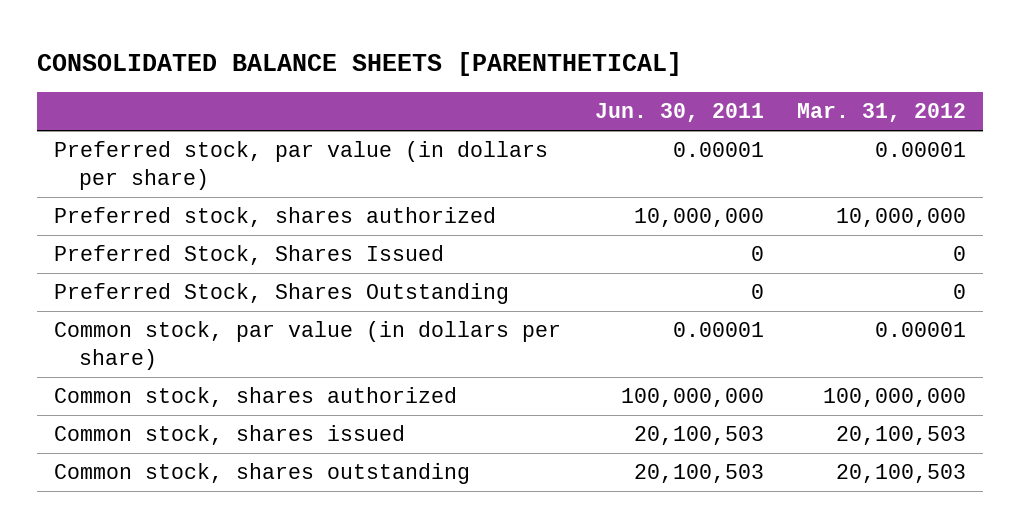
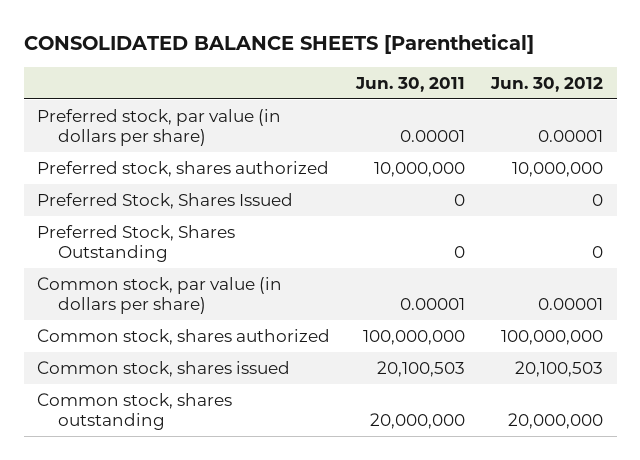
- CONSOLIDATED BALANCE SHEETS [PARENTHETICAL]
+ CONSOLIDATED BALANCE SHEETS [Parenthetical]
- | Jun. 30, 2011 | Mar. 31, 2012
+ | Jun. 30, 2011 | Jun. 30, 2012
- Common stock, shares outstanding | 20,100,503 | 20,100,503
+ Common stock, shares outstanding | 20,000,000 | 20,000,000

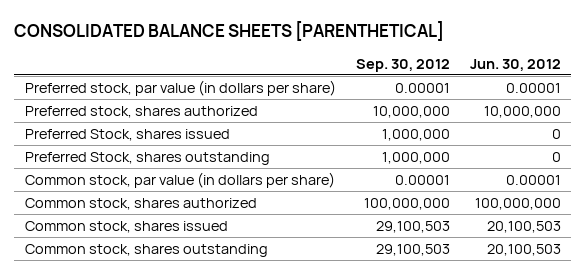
- CONSOLIDATED BALANCE SHEETS [Parenthetical]
+ CONSOLIDATED BALANCE SHEETS [PARENTHETICAL]
- | Jun. 30, 2011 | Jun. 30, 2012
+ | Sep. 30, 2012 | Jun. 30, 2012
- Preferred Stock, Shares Issued | 0 | 0
- Preferred Stock, Shares Outstanding | 0 | 0
+ Preferred Stock, shares issued | 1,000,000 | 0
+ Preferred Stock, shares outstanding | 1,000,000 | 0
- Common stock, shares outstanding | 20,000,000 | 20,000,000
+ Common stock, shares outstanding | 29,100,503 | 20,100,503

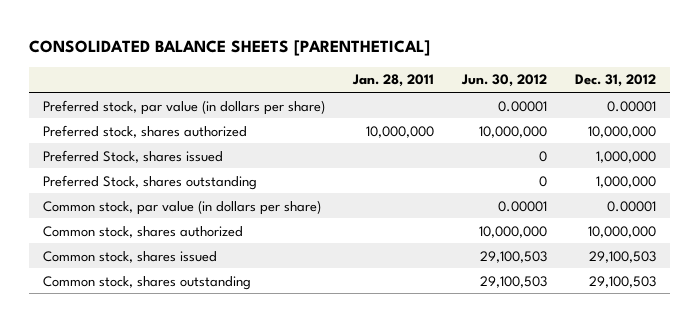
- | Sep. 30, 2012 | Jun. 30, 2012
+ | Jan. 28, 2011 | Jun. 30, 2012 | Dec. 31, 2012
- Common stock, shares authorized | 100,000,000 | 100,000,000
- Common stock, shares issued | 29,100,503 | 20,100,503
- Common stock, shares outstanding | 29,100,503 | 20,100,503
+ Common stock, shares authorized | | 10,000,000 | 10,000,000
+ Common stock, shares issued | | 29,100,503 | 29,100,503
+ Common stock, shares outstanding | | 29,100,503 | 29,100,503

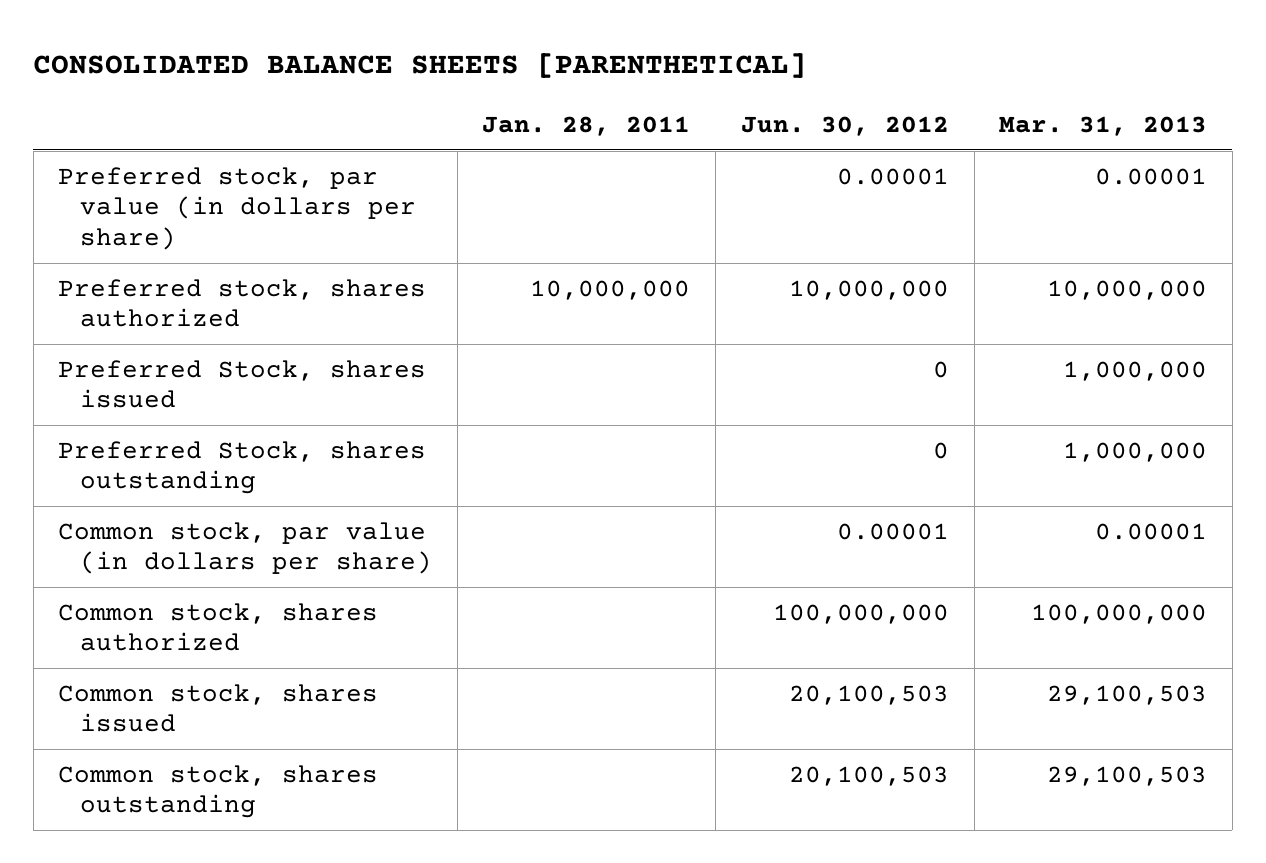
- | Jan. 28, 2011 | Jun. 30, 2012 | Dec. 31, 2012
+ | Jan. 28, 2011 | Jun. 30, 2012 | Mar. 31, 2013
- Common stock, shares authorized | | 10,000,000 | 10,000,000
- Common stock, shares issued | | 29,100,503 | 29,100,503
- Common stock, shares outstanding | | 29,100,503 | 29,100,503
+ Common stock, shares authorized | | 100,000,000 | 100,000,000
+ Common stock, shares issued | | 20,100,503 | 29,100,503
+ Common stock, shares outstanding | | 20,100,503 | 29,100,503

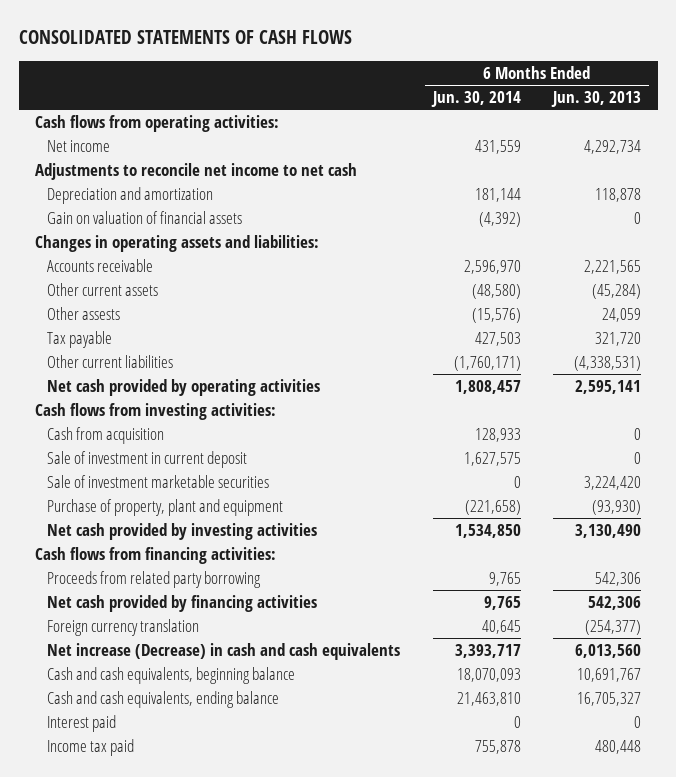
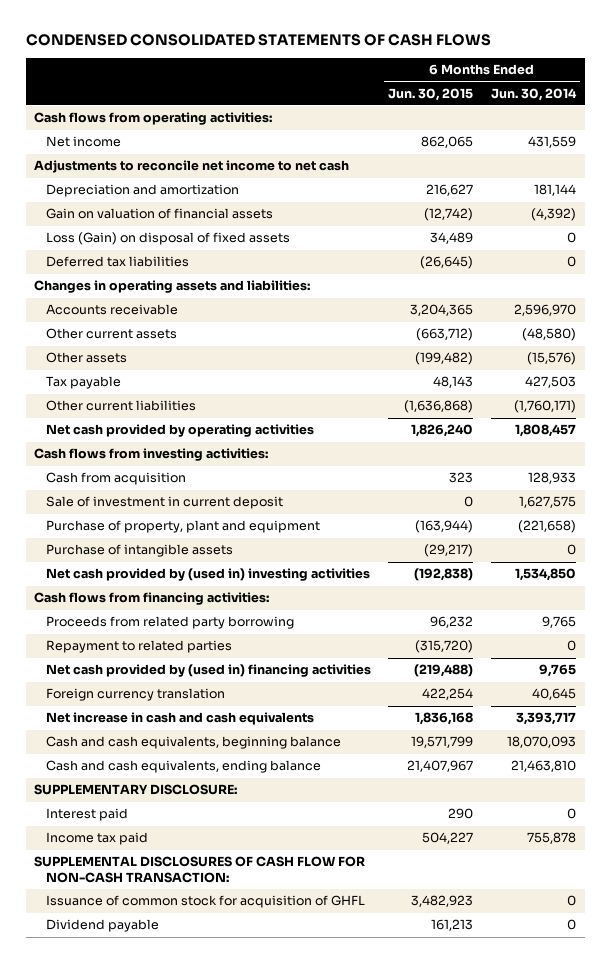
- CONSOLIDATED STATEMENTS OF CASH FLOWS
+ CONDENSED CONSOLIDATED STATEMENTS OF CASH FLOWS
- | 6 Months Ended Jun. 30, 2014 | 6 Months Ended Jun. 30, 2013
+ | 6 Months Ended Jun. 30, 2015 | 6 Months Ended Jun. 30, 2014
+ Loss (Gain) on disposal of fixed assets | 34,489 | 0
+ Deferred tax liabilities | (26,645) | 0
- Other assests | (15,576) | 24,059
+ Other assets | (199,482) | (15,576)
- Sale of investment marketable securities | 0 | 3,224,420
- Net cash provided by investing activities | 1,534,850 | 3,130,490
+ Purchase of intangible assets | (29,217) | 0
+ Net cash provided by (used in) investing activities | (192,838) | 1,534,850
- Net cash provided by financing activities | 9,765 | 542,306
+ Repayment to related parties | (315,720) | 0
+ Net cash provided by (used in) financing activities | (219,488) | 9,765
- Net increase (Decrease) in cash and cash equivalents | 3,393,717 | 6,013,560
+ Net increase in cash and cash equivalents | 1,836,168 | 3,393,717
+ SUPPLEMENTARY DISCLOSURE:
+ SUPPLEMENTAL DISCLOSURES OF CASH FLOW FOR NON-CASH TRANSACTION:
+ Issuance of common stock for acquisition of GHFL | 3,482,923 | 0
+ Dividend payable | 161,213 | 0

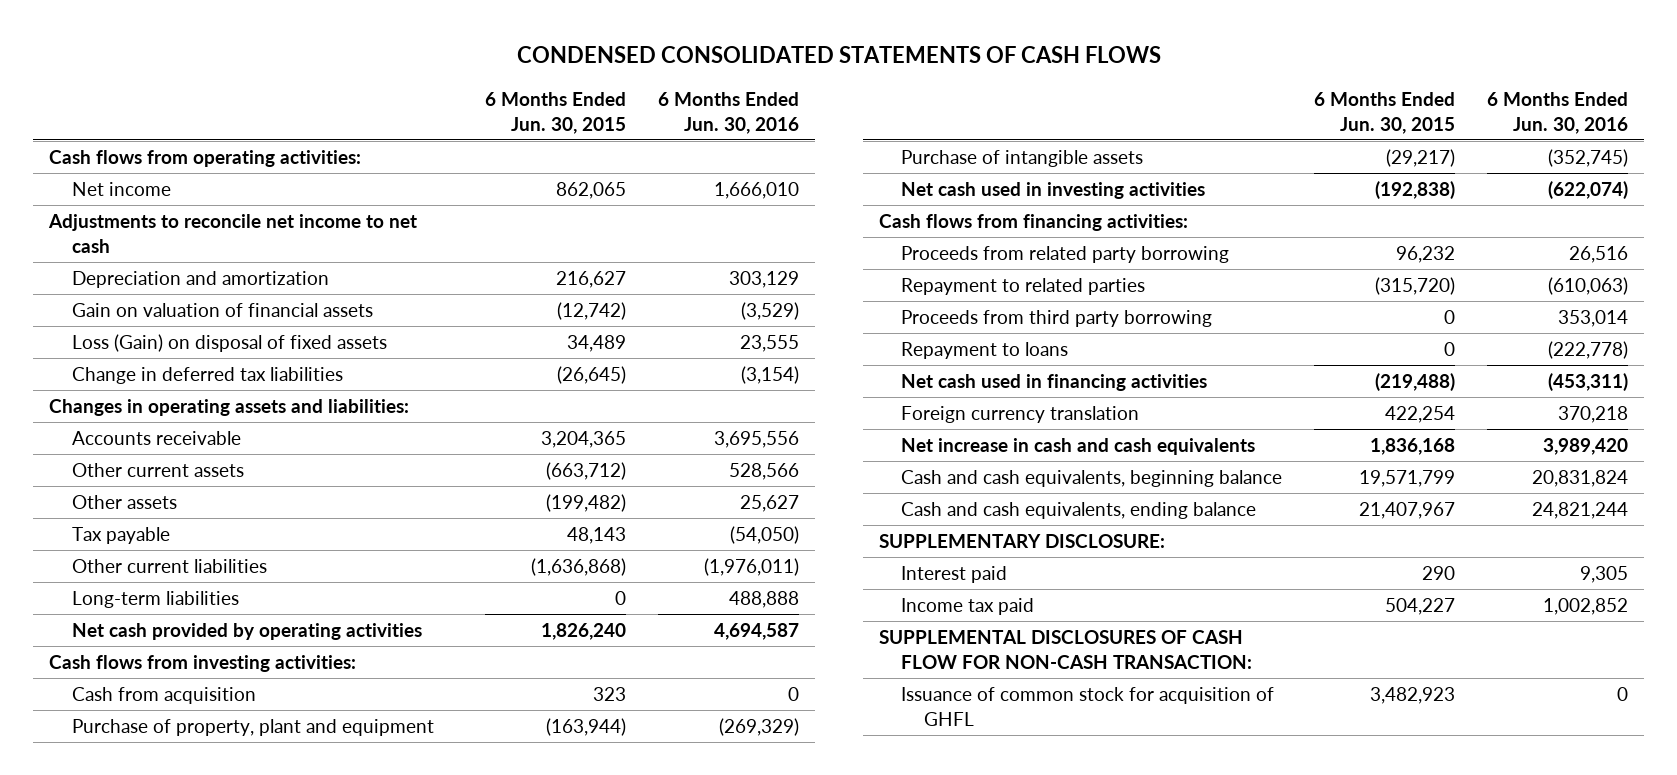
- | 6 Months Ended Jun. 30, 2015 | 6 Months Ended Jun. 30, 2014
+ | 6 Months Ended Jun. 30, 2015 | 6 Months Ended Jun. 30, 2016
- Deferred tax liabilities | (26,645) | 0
+ Change in deferred tax liabilities | (26,645) | (3,154)
+ Long-term liabilities | 0 | 488,888
- Sale of investment in current deposit | 0 | 1,627,575
- Net cash provided by (used in) investing activities | (192,838) | 1,534,850
+ Net cash used in investing activities | (192,838) | (622,074)
- Net cash provided by (used in) financing activities | (219,488) | 9,765
+ Proceeds from third party borrowing | 0 | 353,014
+ Repayment to loans | 0 | (222,778)
+ Net cash used in financing activities | (219,488) | (453,311)
- Dividend payable | 161,213 | 0

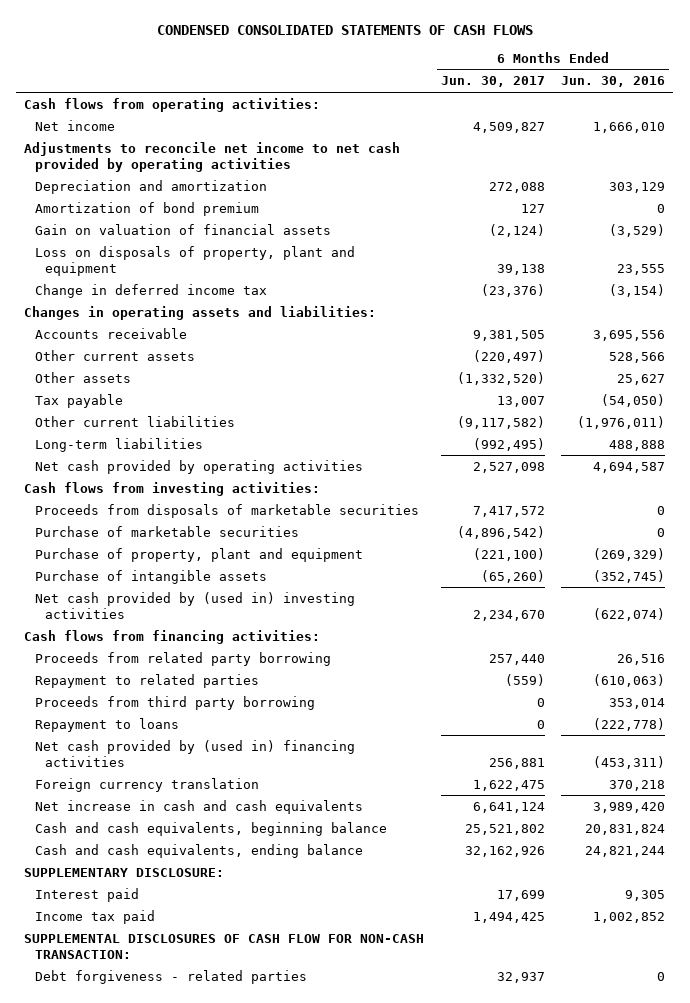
- | 6 Months Ended Jun. 30, 2015 | 6 Months Ended Jun. 30, 2016
+ | 6 Months Ended Jun. 30, 2017 | 6 Months Ended Jun. 30, 2016
- Adjustments to reconcile net income to net cash
+ Adjustments to reconcile net income to net cash provided by operating activities
+ Amortization of bond premium | 127 | 0
- Loss (Gain) on disposal of fixed assets | 34,489 | 23,555
- Change in deferred tax liabilities | (26,645) | (3,154)
+ Loss on disposals of property, plant and equipment | 39,138 | 23,555
+ Change in deferred income tax | (23,376) | (3,154)
- Cash from acquisition | 323 | 0
+ Proceeds from disposals of marketable securities | 7,417,572 | 0
+ Purchase of marketable securities | (4,896,542) | 0
- Net cash used in investing activities | (192,838) | (622,074)
+ Net cash provided by (used in) investing activities | 2,234,670 | (622,074)
- Net cash used in financing activities | (219,488) | (453,311)
+ Net cash provided by (used in) financing activities | 256,881 | (453,311)
- Issuance of common stock for acquisition of GHFL | 3,482,923 | 0
+ Debt forgiveness - related parties | 32,937 | 0

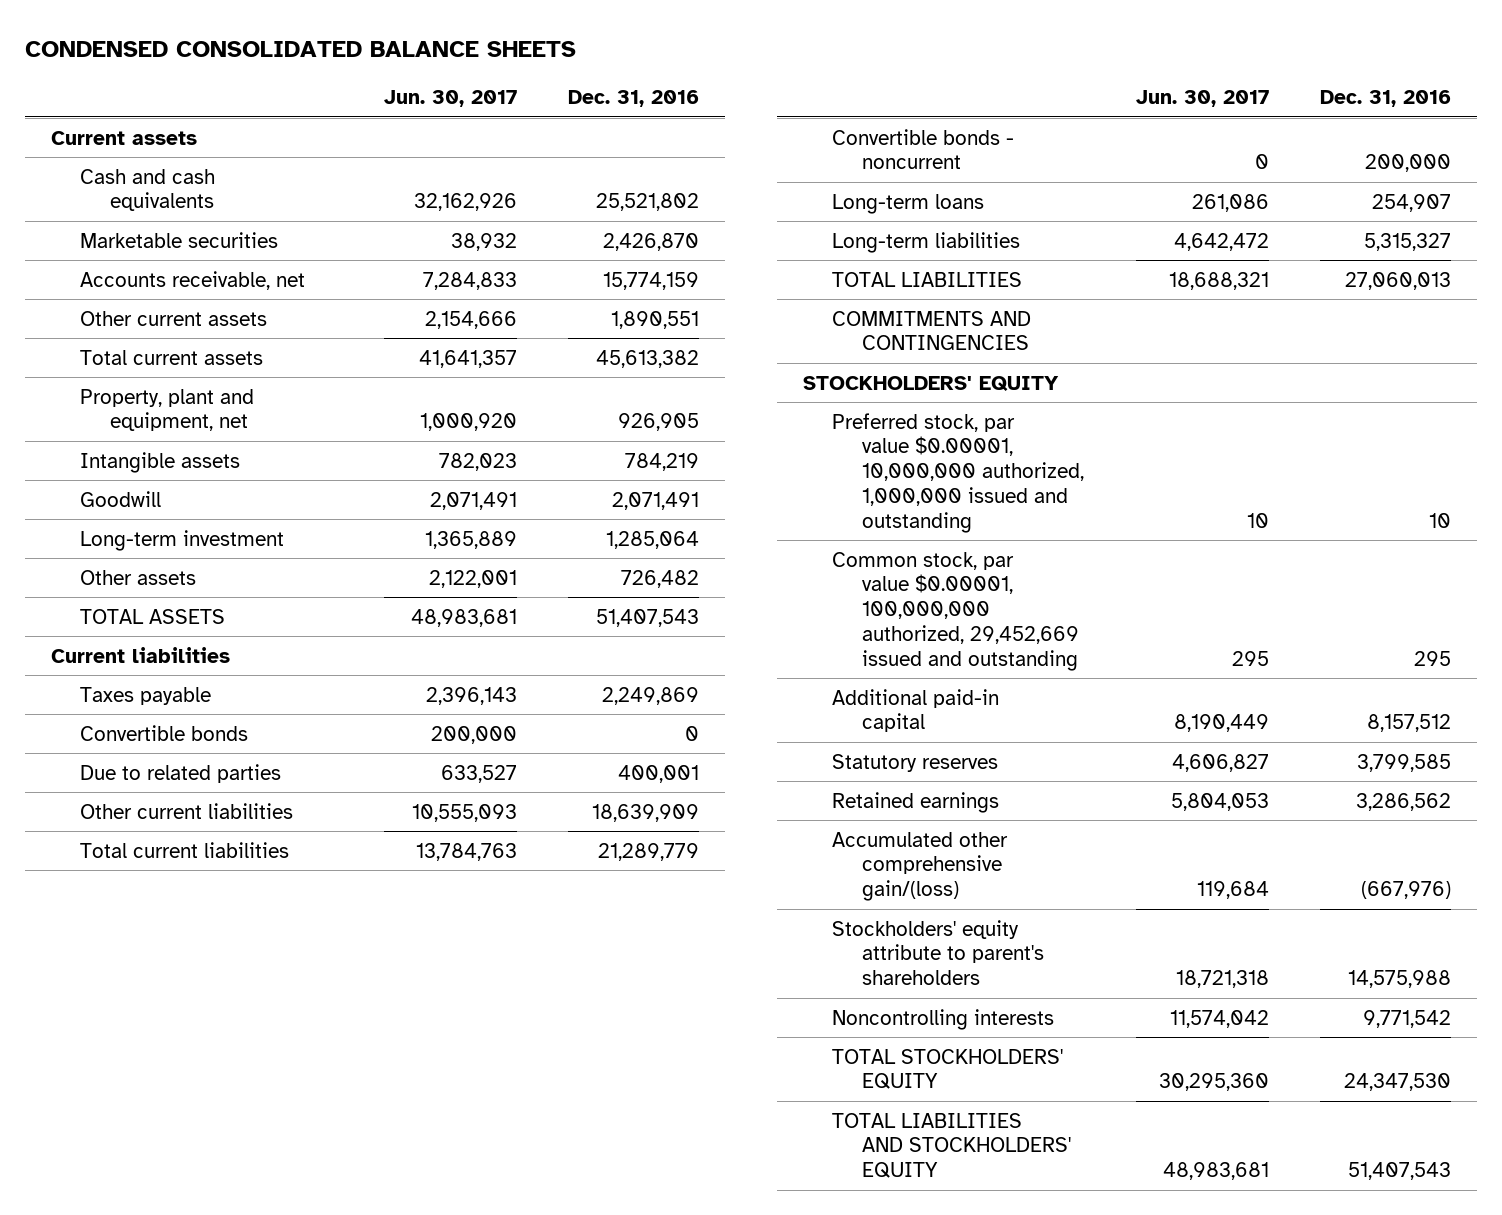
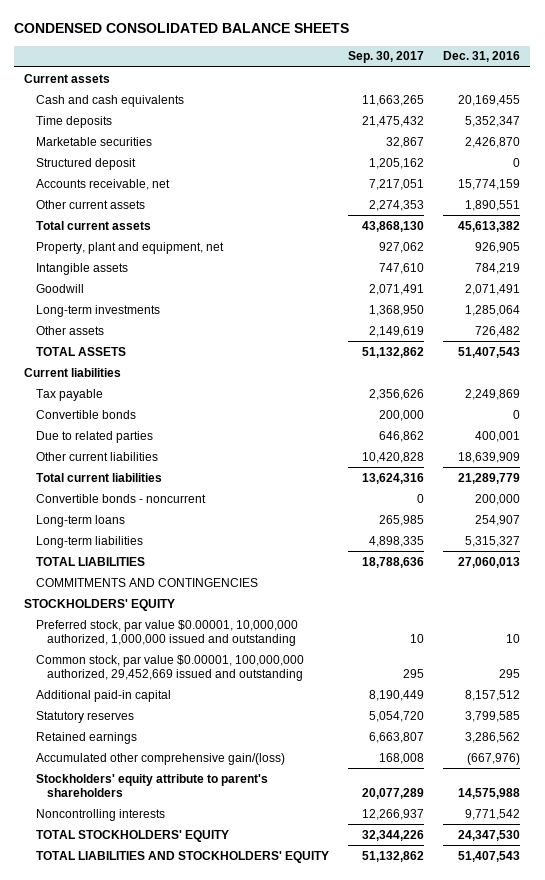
- | Jun. 30, 2017 | Dec. 31, 2016
+ | Sep. 30, 2017 | Dec. 31, 2016
- Cash and cash equivalents | 32,162,926 | 25,521,802
+ Cash and cash equivalents | 11,663,265 | 20,169,455
+ Time deposits | 21,475,432 | 5,352,347
+ Structured deposit | 1,205,162 | 0
- Long-term investment | 1,365,889 | 1,285,064
+ Long-term investments | 1,368,950 | 1,285,064
- Taxes payable | 2,396,143 | 2,249,869
+ Tax payable | 2,356,626 | 2,249,869

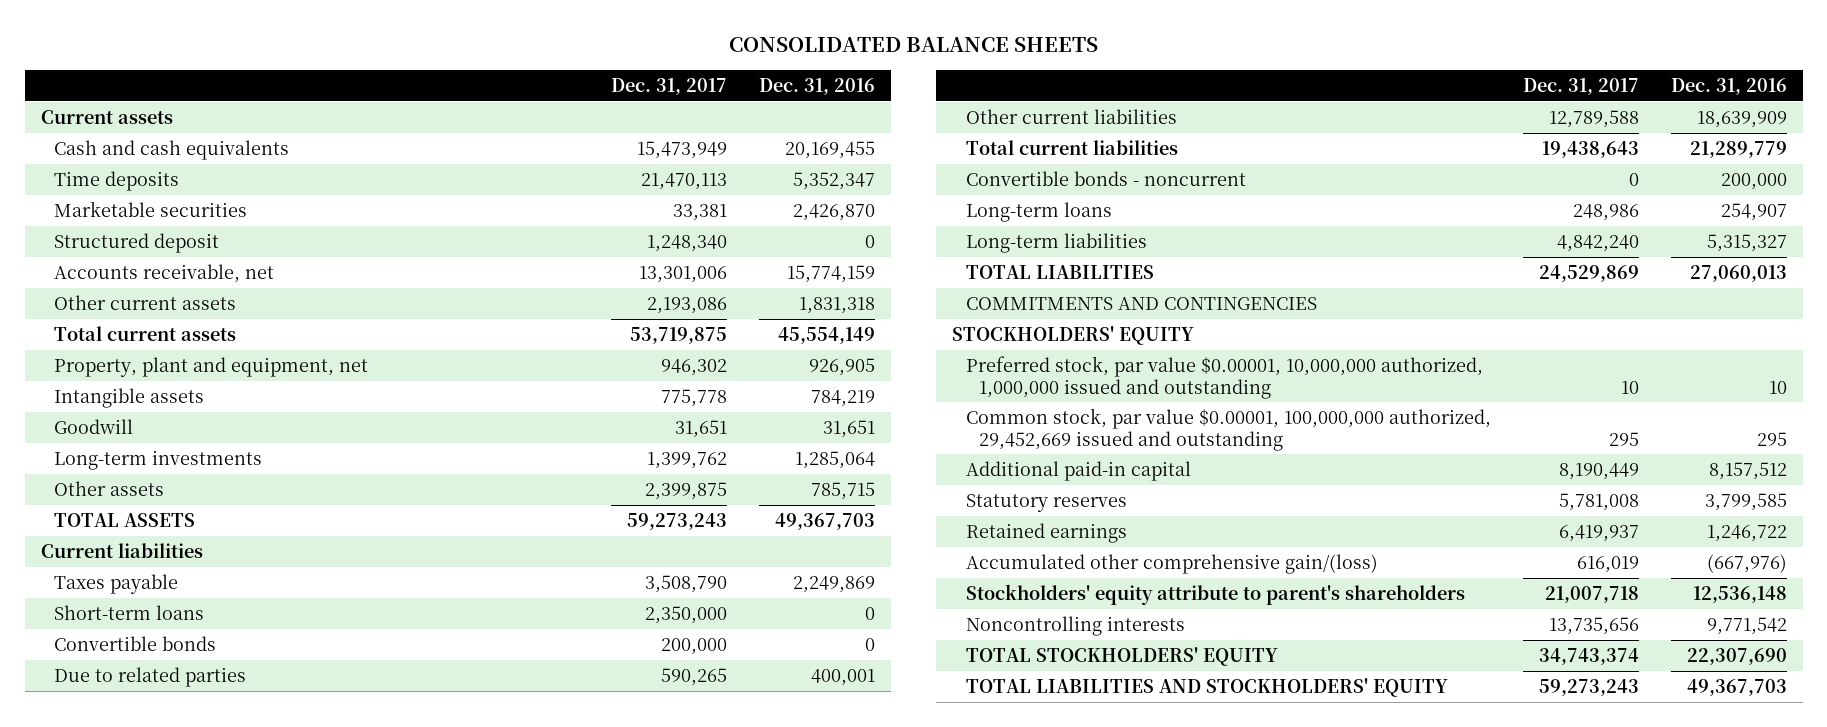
- CONDENSED CONSOLIDATED BALANCE SHEETS
+ CONSOLIDATED BALANCE SHEETS
- | Sep. 30, 2017 | Dec. 31, 2016
+ | Dec. 31, 2017 | Dec. 31, 2016
- Other current assets | 2,274,353 | 1,890,551
- Total current assets | 43,868,130 | 45,613,382
+ Other current assets | 2,193,086 | 1,831,318
+ Total current assets | 53,719,875 | 45,554,149
- Goodwill | 2,071,491 | 2,071,491
+ Goodwill | 31,651 | 31,651
- Other assets | 2,149,619 | 726,482
- TOTAL ASSETS | 51,132,862 | 51,407,543
+ Other assets | 2,399,875 | 785,715
+ TOTAL ASSETS | 59,273,243 | 49,367,703
- Tax payable | 2,356,626 | 2,249,869
+ Taxes payable | 3,508,790 | 2,249,869
+ Short-term loans | 2,350,000 | 0
- Retained earnings | 6,663,807 | 3,286,562
+ Retained earnings | 6,419,937 | 1,246,722
- Stockholders' equity attribute to parent's shareholders | 20,077,289 | 14,575,988
+ Stockholders' equity attribute to parent's shareholders | 21,007,718 | 12,536,148
- TOTAL STOCKHOLDERS' EQUITY | 32,344,226 | 24,347,530
- TOTAL LIABILITIES AND STOCKHOLDERS' EQUITY | 51,132,862 | 51,407,543
+ TOTAL STOCKHOLDERS' EQUITY | 34,743,374 | 22,307,690
+ TOTAL LIABILITIES AND STOCKHOLDERS' EQUITY | 59,273,243 | 49,367,703

